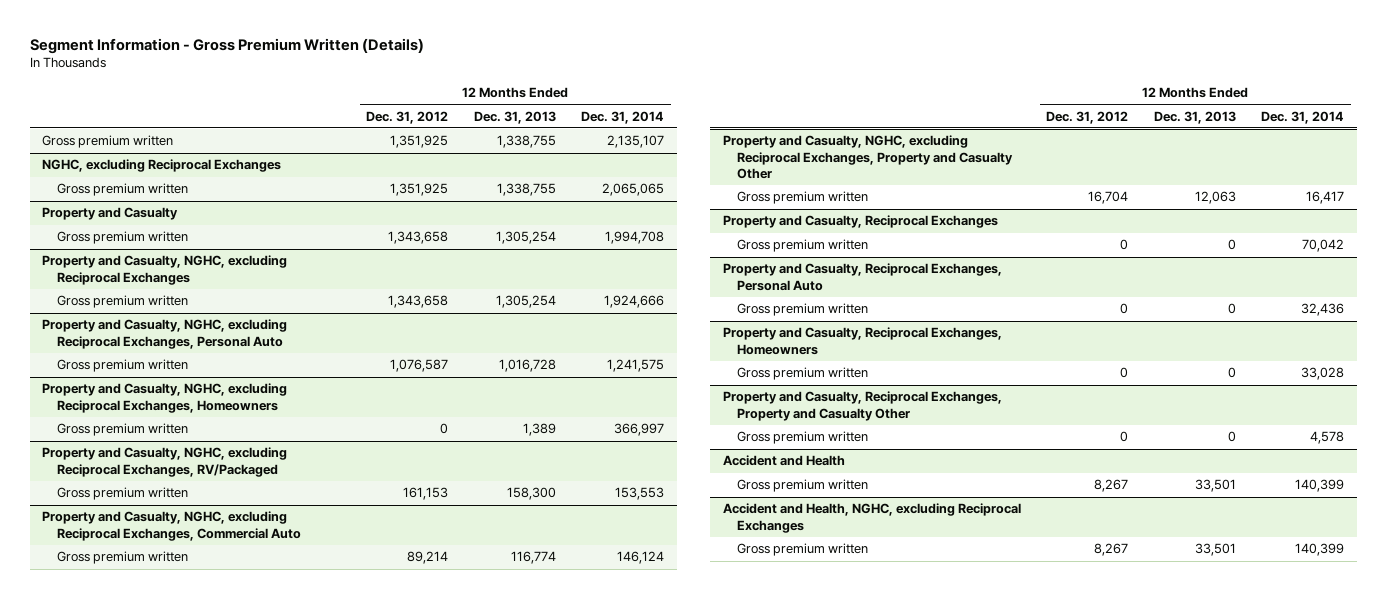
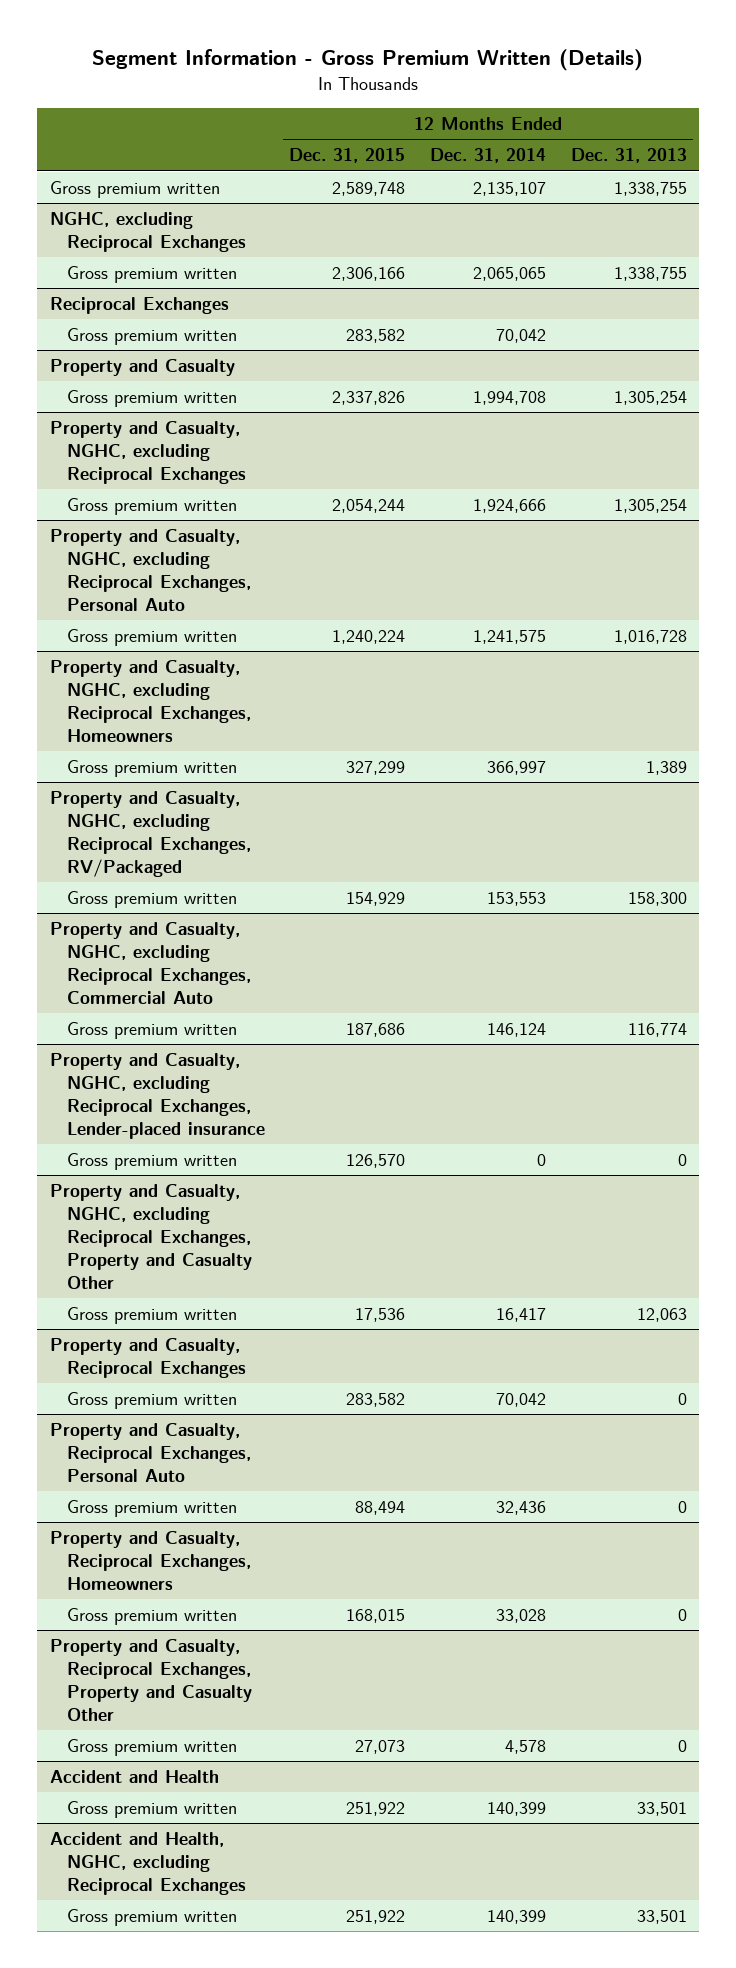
- | 12 Months Ended Dec. 31, 2012 | 12 Months Ended Dec. 31, 2013 | 12 Months Ended Dec. 31, 2014
+ | 12 Months Ended Dec. 31, 2015 | 12 Months Ended Dec. 31, 2014 | 12 Months Ended Dec. 31, 2013
+ Reciprocal Exchanges
+ Gross premium written | 283,582 | 70,042 |
+ Property and Casualty, NGHC, excluding Reciprocal Exchanges, Lender-placed insurance
+ Gross premium written | 126,570 | 0 | 0

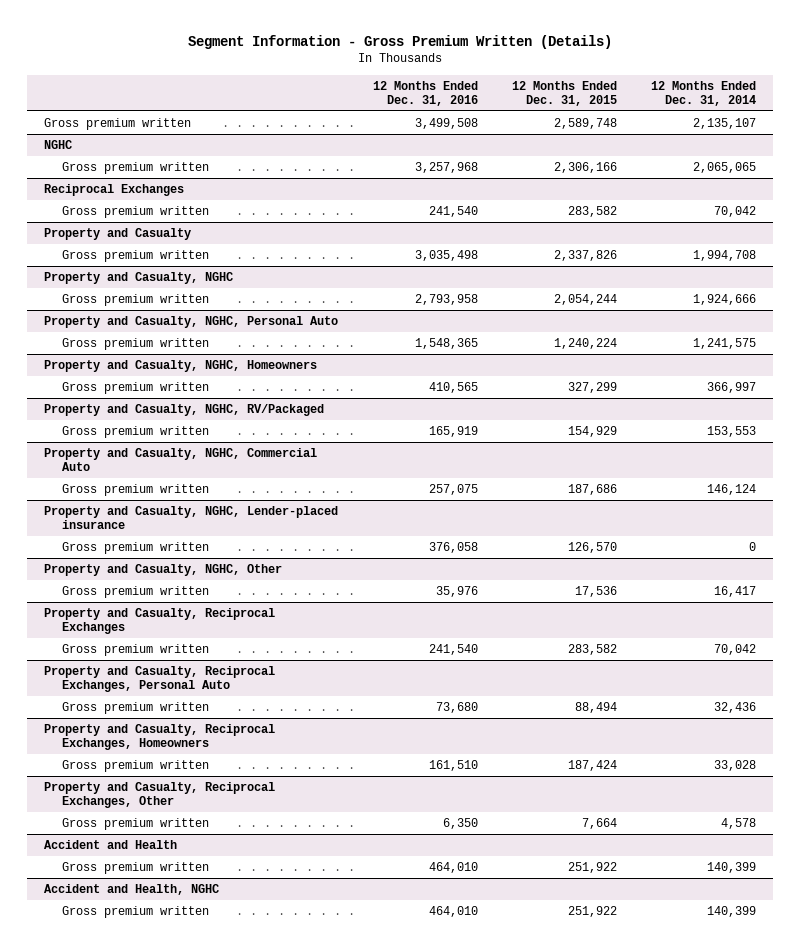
- | 12 Months Ended Dec. 31, 2015 | 12 Months Ended Dec. 31, 2014 | 12 Months Ended Dec. 31, 2013
+ | 12 Months Ended Dec. 31, 2016 | 12 Months Ended Dec. 31, 2015 | 12 Months Ended Dec. 31, 2014
- NGHC, excluding Reciprocal Exchanges
+ NGHC
- Property and Casualty, NGHC, excluding Reciprocal Exchanges
+ Property and Casualty, NGHC
- Property and Casualty, NGHC, excluding Reciprocal Exchanges, Personal Auto
+ Property and Casualty, NGHC, Personal Auto
- Property and Casualty, NGHC, excluding Reciprocal Exchanges, Homeowners
+ Property and Casualty, NGHC, Homeowners
- Property and Casualty, NGHC, excluding Reciprocal Exchanges, RV/Packaged
+ Property and Casualty, NGHC, RV/Packaged
- Property and Casualty, NGHC, excluding Reciprocal Exchanges, Commercial Auto
+ Property and Casualty, NGHC, Commercial Auto
- Property and Casualty, NGHC, excluding Reciprocal Exchanges, Lender-placed insurance
+ Property and Casualty, NGHC, Lender-placed insurance
- Property and Casualty, NGHC, excluding Reciprocal Exchanges, Property and Casualty Other
+ Property and Casualty, NGHC, Other
@ Property and Casualty, Reciprocal Exchanges, Homeowners
- Gross premium written | 168,015 | 33,028 | 0
- Property and Casualty, Reciprocal Exchanges, Property and Casualty Other
- Gross premium written | 27,073 | 4,578 | 0
@ Property and Casualty, Reciprocal Exchanges, Homeowners
+ Gross premium written | 161,510 | 187,424 | 33,028
+ Property and Casualty, Reciprocal Exchanges, Other
+ Gross premium written | 6,350 | 7,664 | 4,578
- Accident and Health, NGHC, excluding Reciprocal Exchanges
+ Accident and Health, NGHC

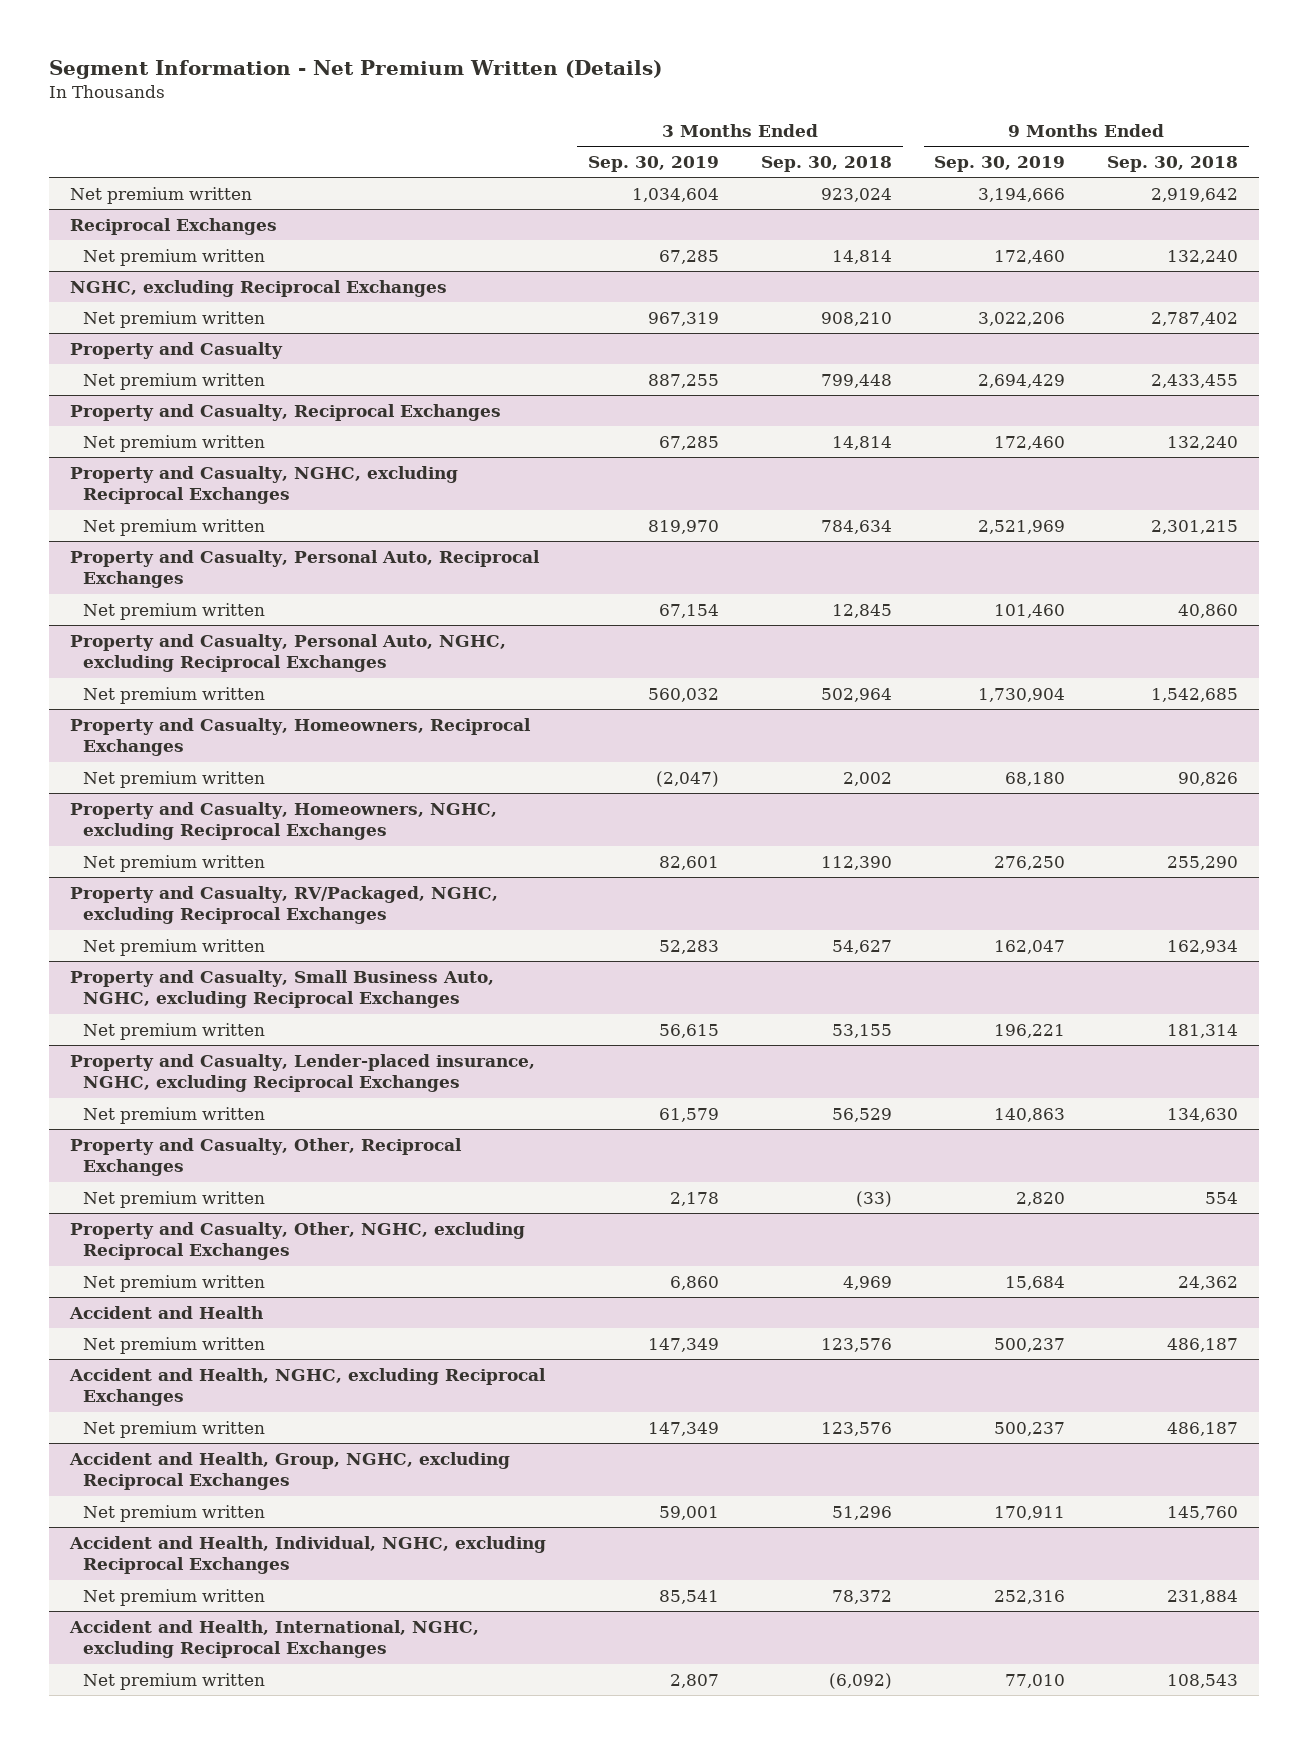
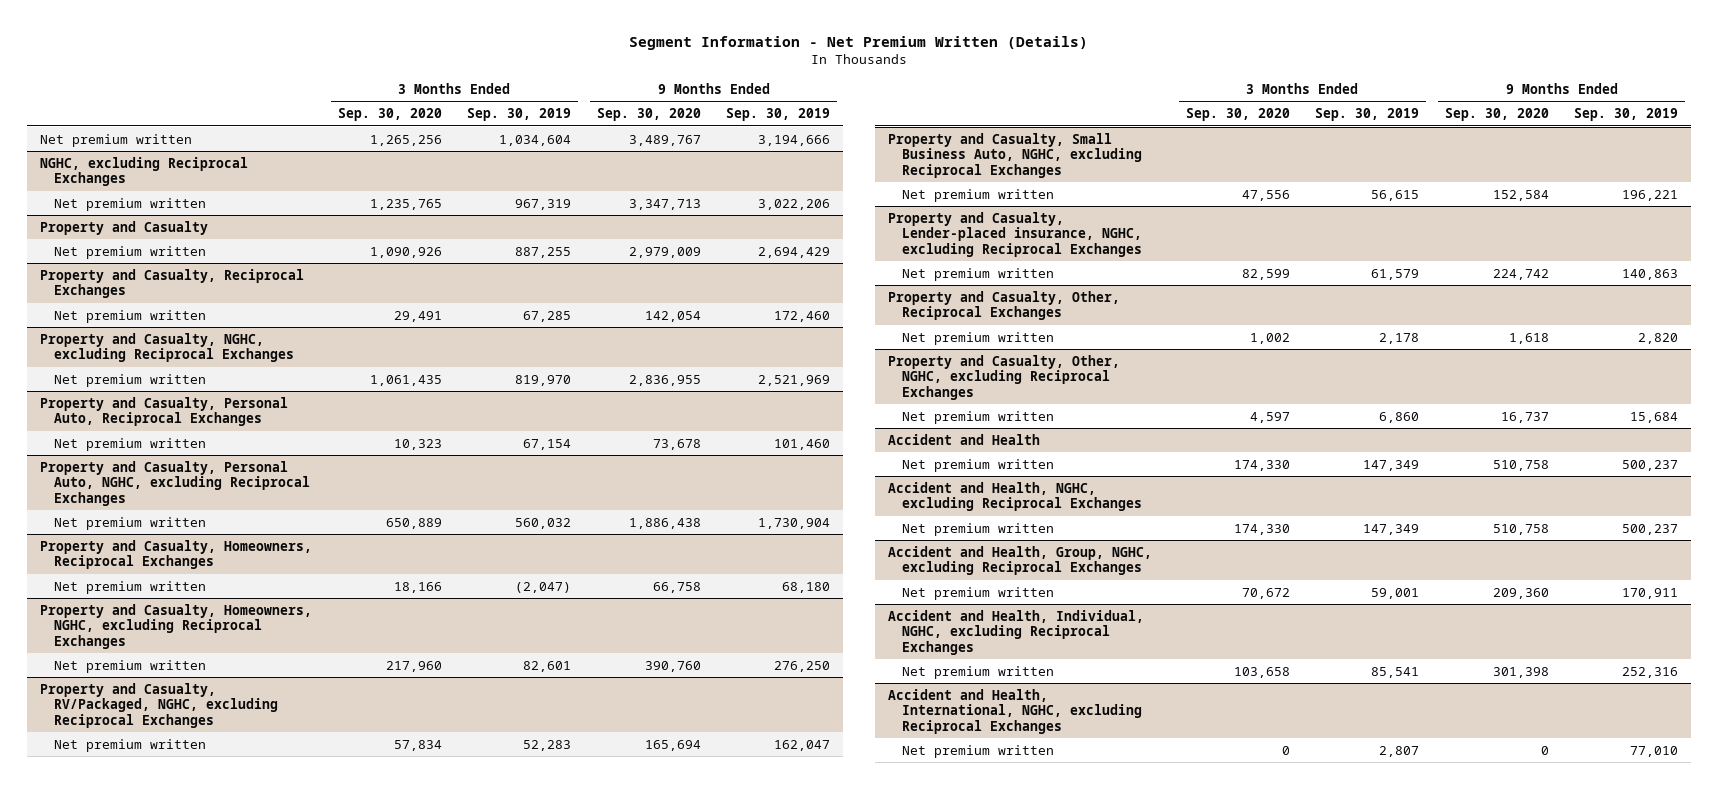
- | 3 Months Ended Sep. 30, 2019 | 3 Months Ended Sep. 30, 2018 | 9 Months Ended Sep. 30, 2019 | 9 Months Ended Sep. 30, 2018
+ | 3 Months Ended Sep. 30, 2020 | 3 Months Ended Sep. 30, 2019 | 9 Months Ended Sep. 30, 2020 | 9 Months Ended Sep. 30, 2019
- Reciprocal Exchanges
- Net premium written | 67,285 | 14,814 | 172,460 | 132,240

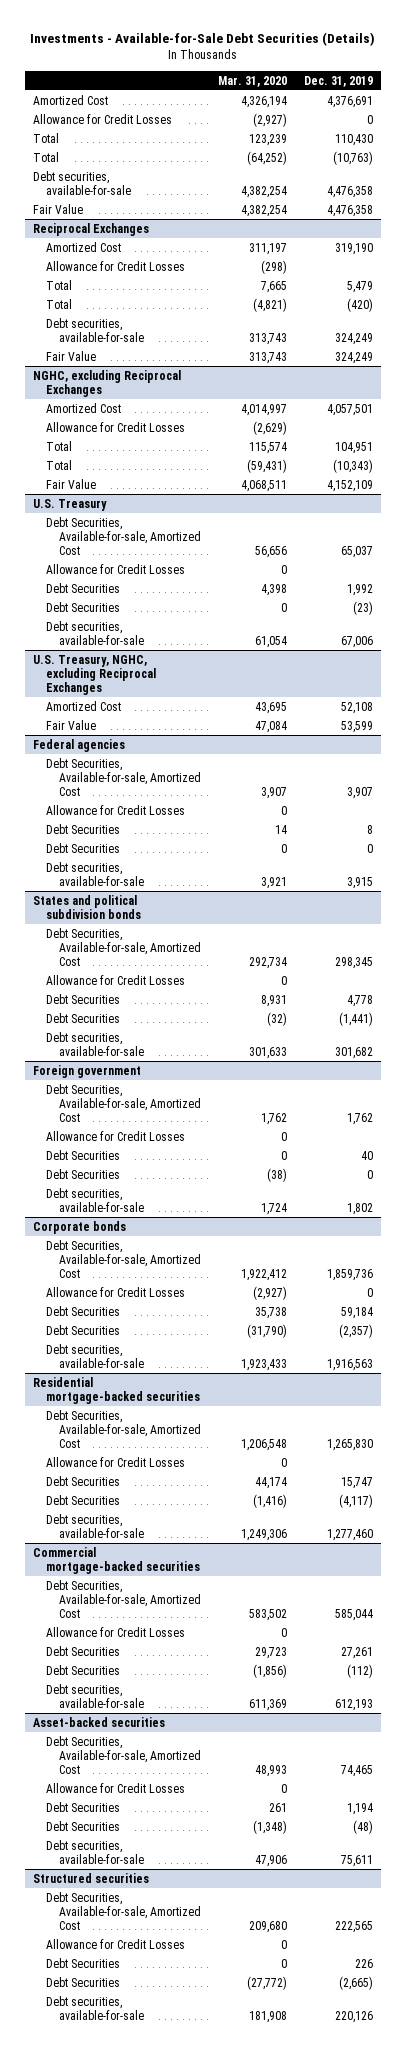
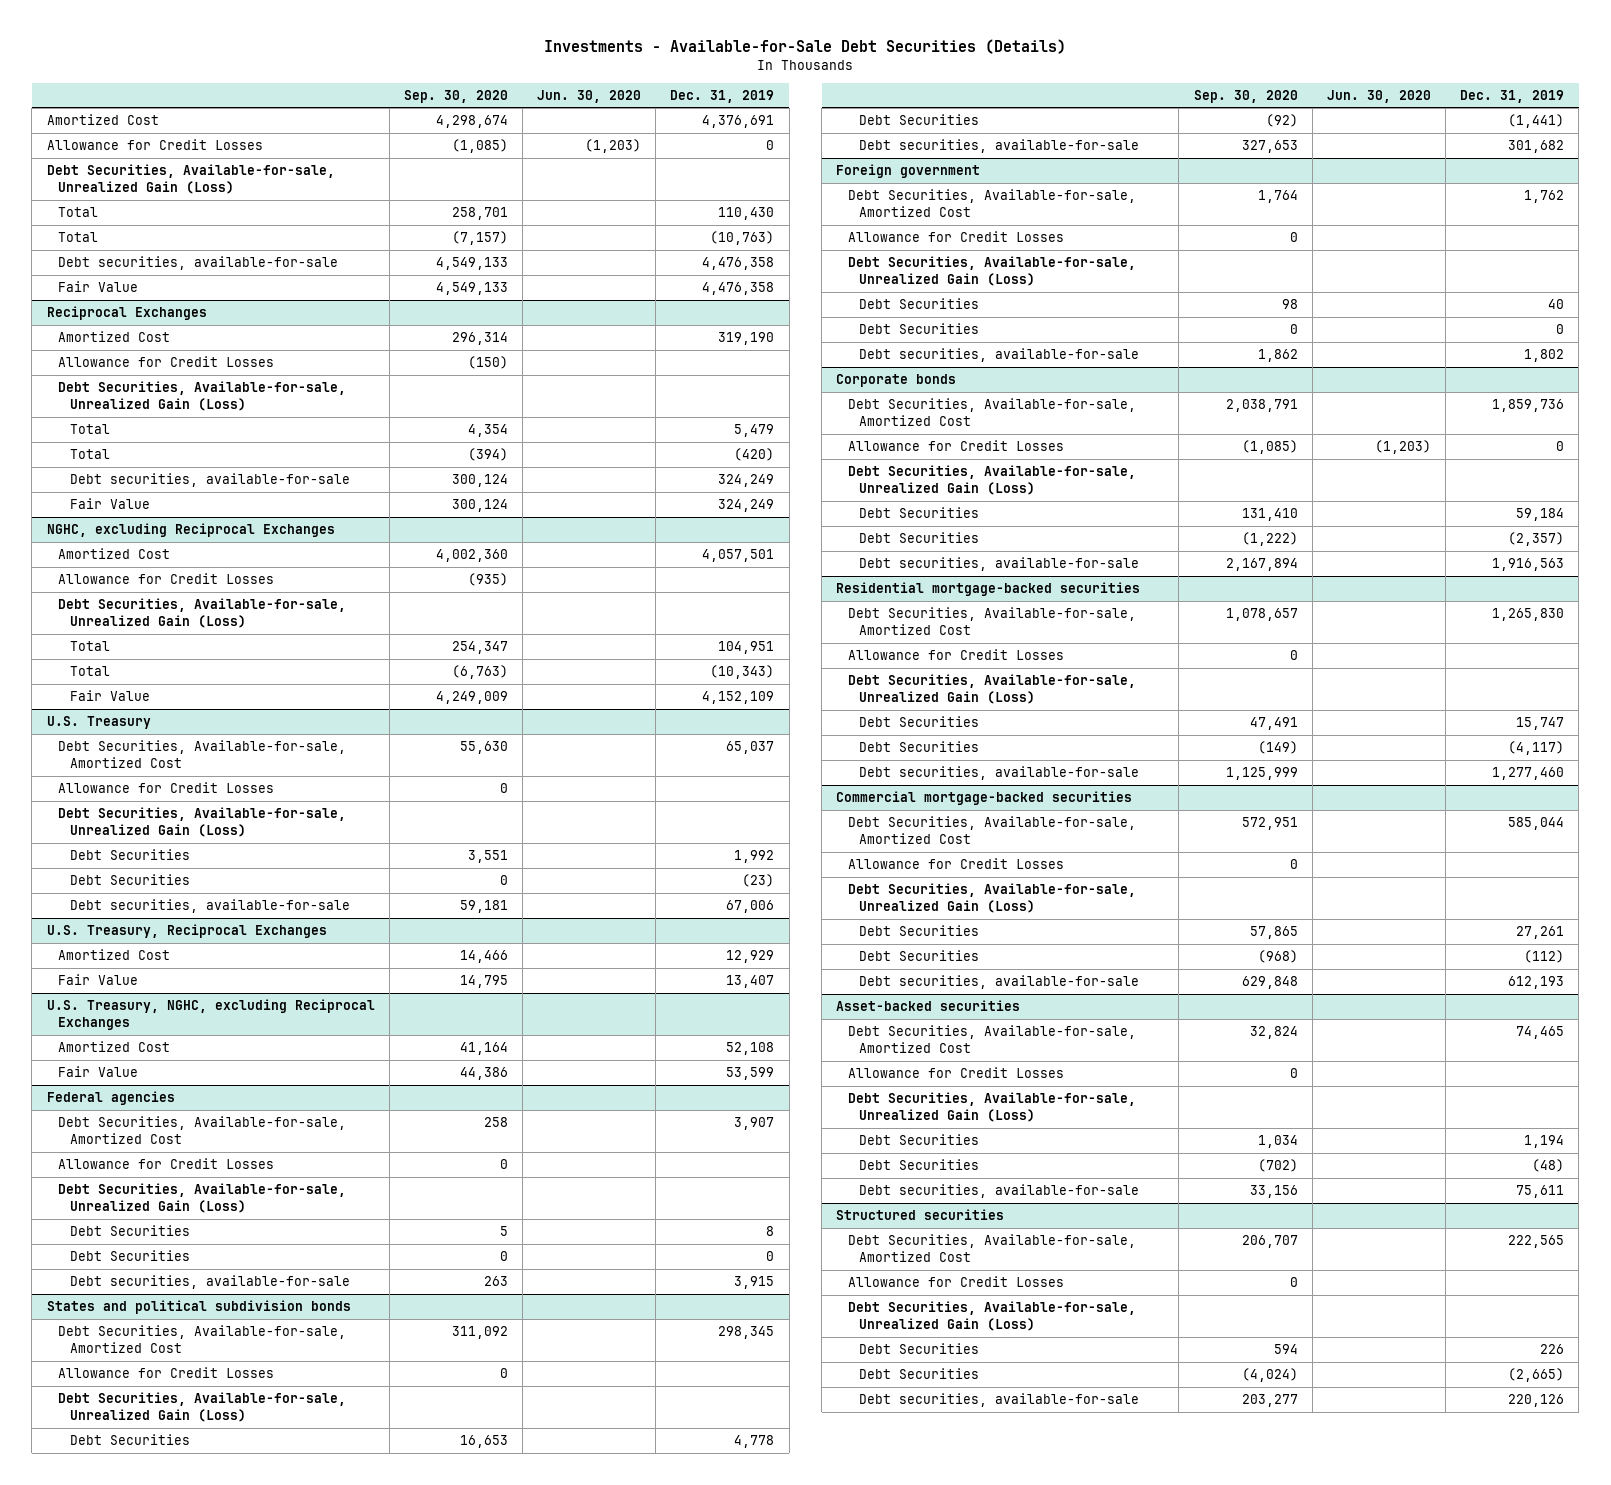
- | Mar. 31, 2020 | Dec. 31, 2019
+ | Sep. 30, 2020 | Jun. 30, 2020 | Dec. 31, 2019
+ Debt Securities, Available-for-sale, Unrealized Gain (Loss)
@ Reciprocal Exchanges
+ Debt Securities, Available-for-sale, Unrealized Gain (Loss)
@ NGHC, excluding Reciprocal Exchanges
+ Debt Securities, Available-for-sale, Unrealized Gain (Loss)
@ U.S. Treasury
+ Debt Securities, Available-for-sale, Unrealized Gain (Loss)
+ U.S. Treasury, Reciprocal Exchanges
+ Amortized Cost | 14,466 | | 12,929
+ Fair Value | 14,795 | | 13,407
@ Federal agencies
+ Debt Securities, Available-for-sale, Unrealized Gain (Loss)
@ States and political subdivision bonds
+ Debt Securities, Available-for-sale, Unrealized Gain (Loss)
@ Foreign government
+ Debt Securities, Available-for-sale, Unrealized Gain (Loss)
@ Corporate bonds
+ Debt Securities, Available-for-sale, Unrealized Gain (Loss)
@ Residential mortgage-backed securities
+ Debt Securities, Available-for-sale, Unrealized Gain (Loss)
@ Commercial mortgage-backed securities
+ Debt Securities, Available-for-sale, Unrealized Gain (Loss)
@ Asset-backed securities
+ Debt Securities, Available-for-sale, Unrealized Gain (Loss)
@ Structured securities
+ Debt Securities, Available-for-sale, Unrealized Gain (Loss)

